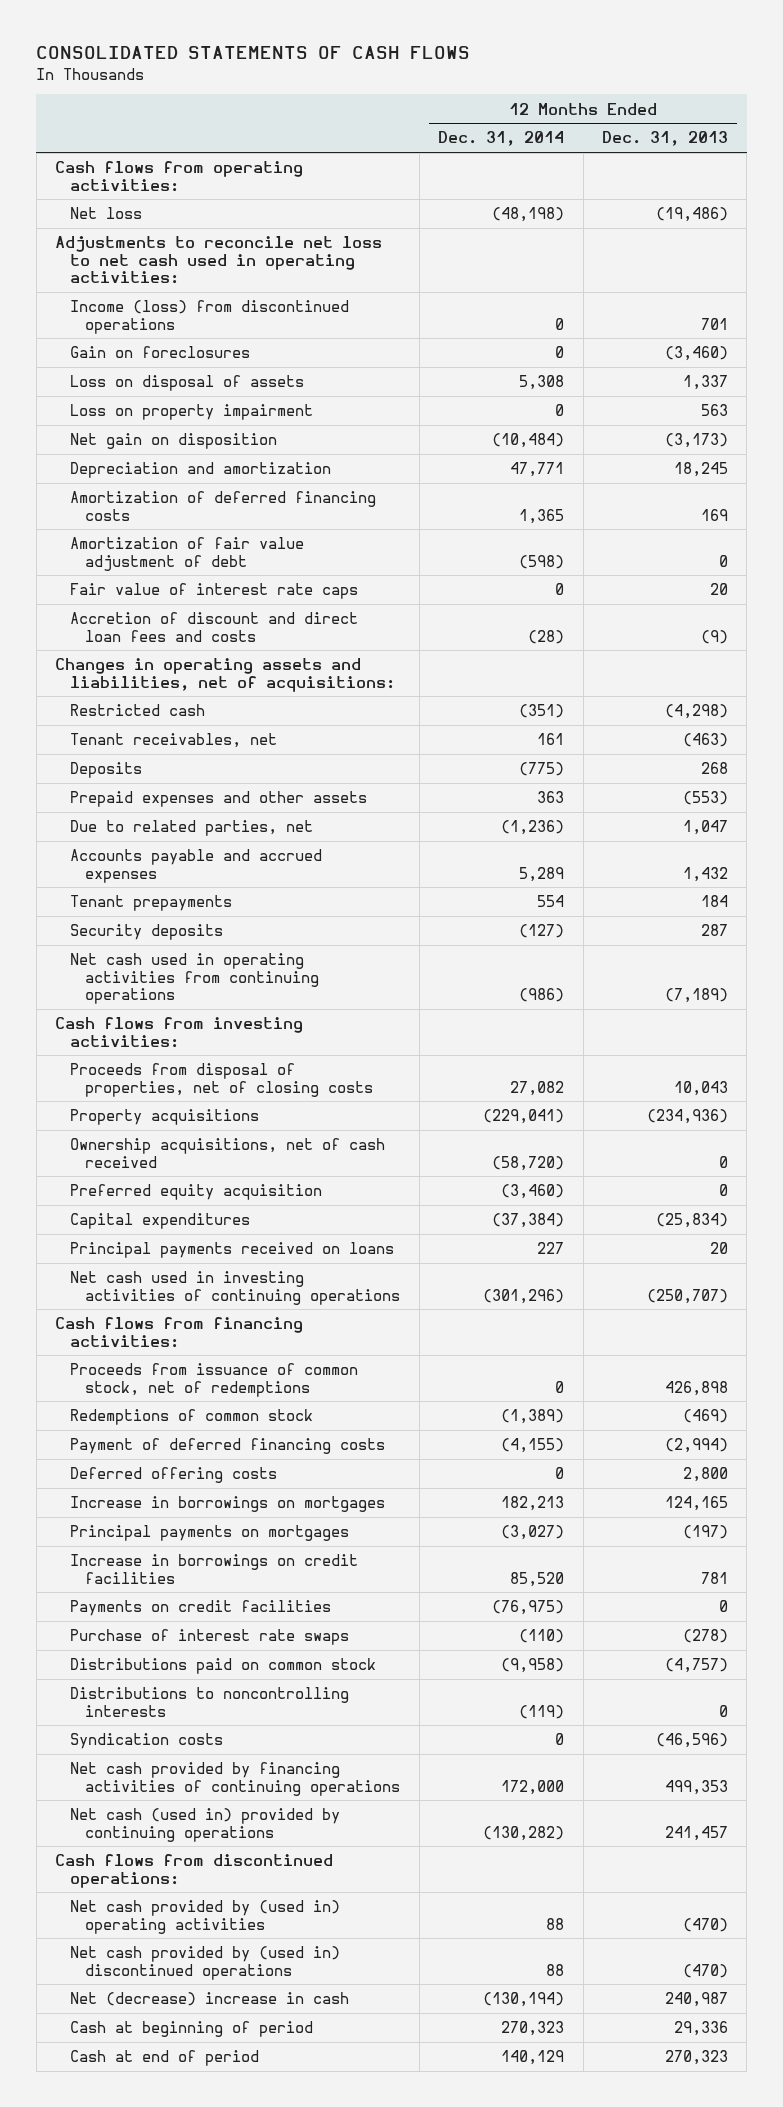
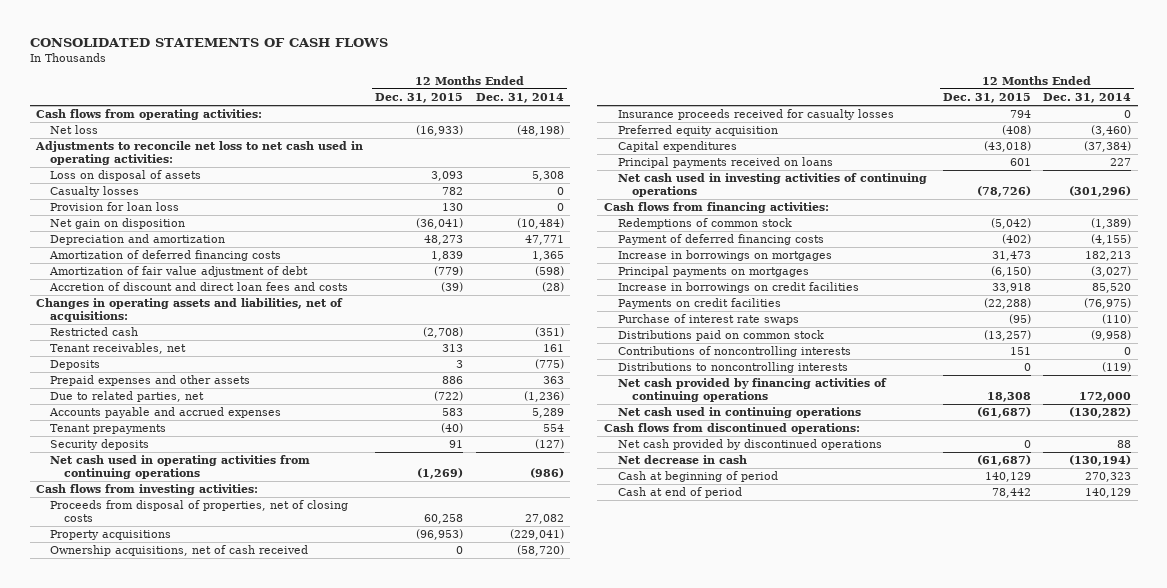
- | 12 Months Ended Dec. 31, 2014 | 12 Months Ended Dec. 31, 2013
+ | 12 Months Ended Dec. 31, 2015 | 12 Months Ended Dec. 31, 2014
- Income (loss) from discontinued operations | 0 | 701
- Gain on foreclosures | 0 | (3,460)
- Loss on property impairment | 0 | 563
+ Casualty losses | 782 | 0
+ Provision for loan loss | 130 | 0
- Fair value of interest rate caps | 0 | 20
+ Insurance proceeds received for casualty losses | 794 | 0
- Proceeds from issuance of common stock, net of redemptions | 0 | 426,898
- Deferred offering costs | 0 | 2,800
+ Contributions of noncontrolling interests | 151 | 0
- Syndication costs | 0 | (46,596)
- Net cash (used in) provided by continuing operations | (130,282) | 241,457
+ Net cash used in continuing operations | (61,687) | (130,282)
- Net cash provided by (used in) operating activities | 88 | (470)
- Net cash provided by (used in) discontinued operations | 88 | (470)
- Net (decrease) increase in cash | (130,194) | 240,987
+ Net cash provided by discontinued operations | 0 | 88
+ Net decrease in cash | (61,687) | (130,194)

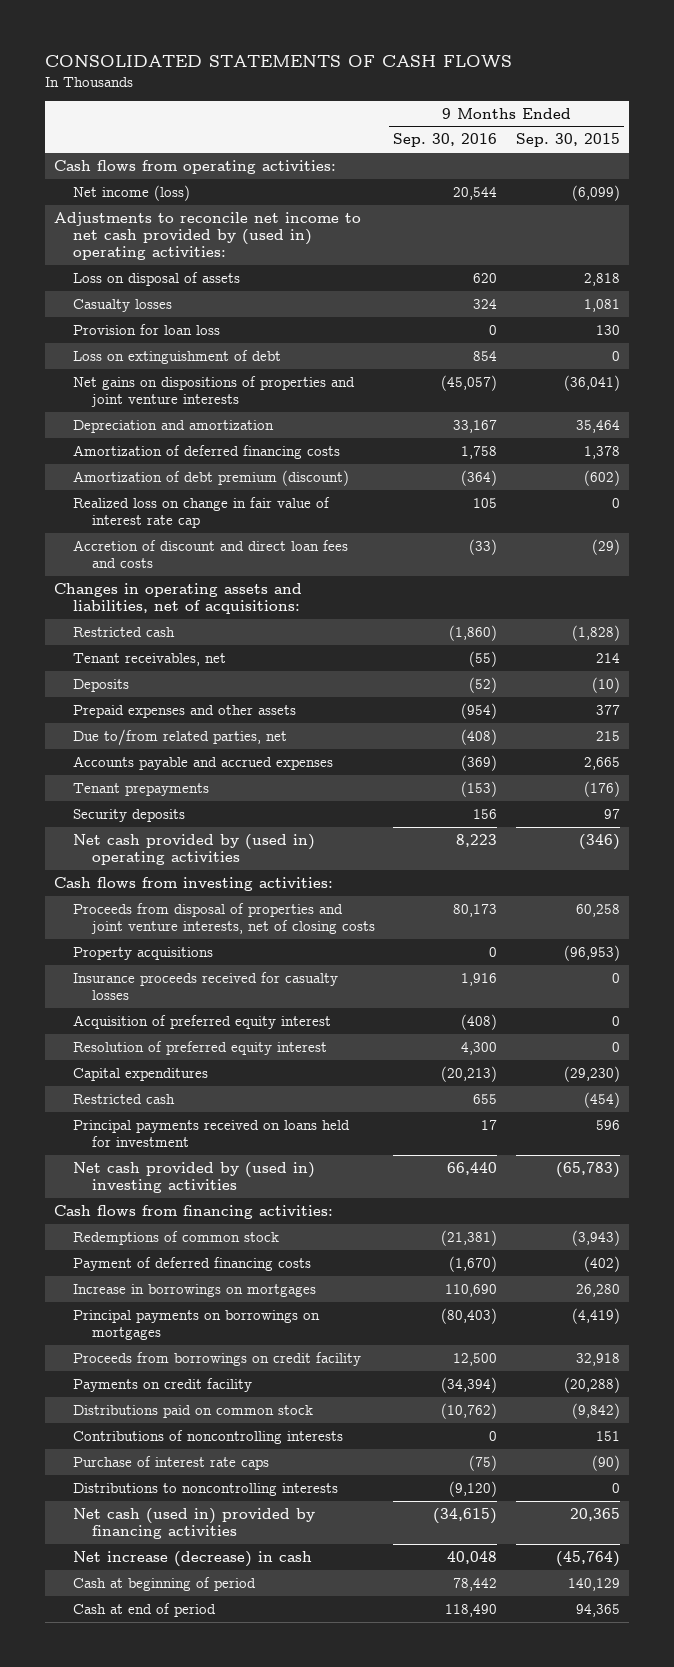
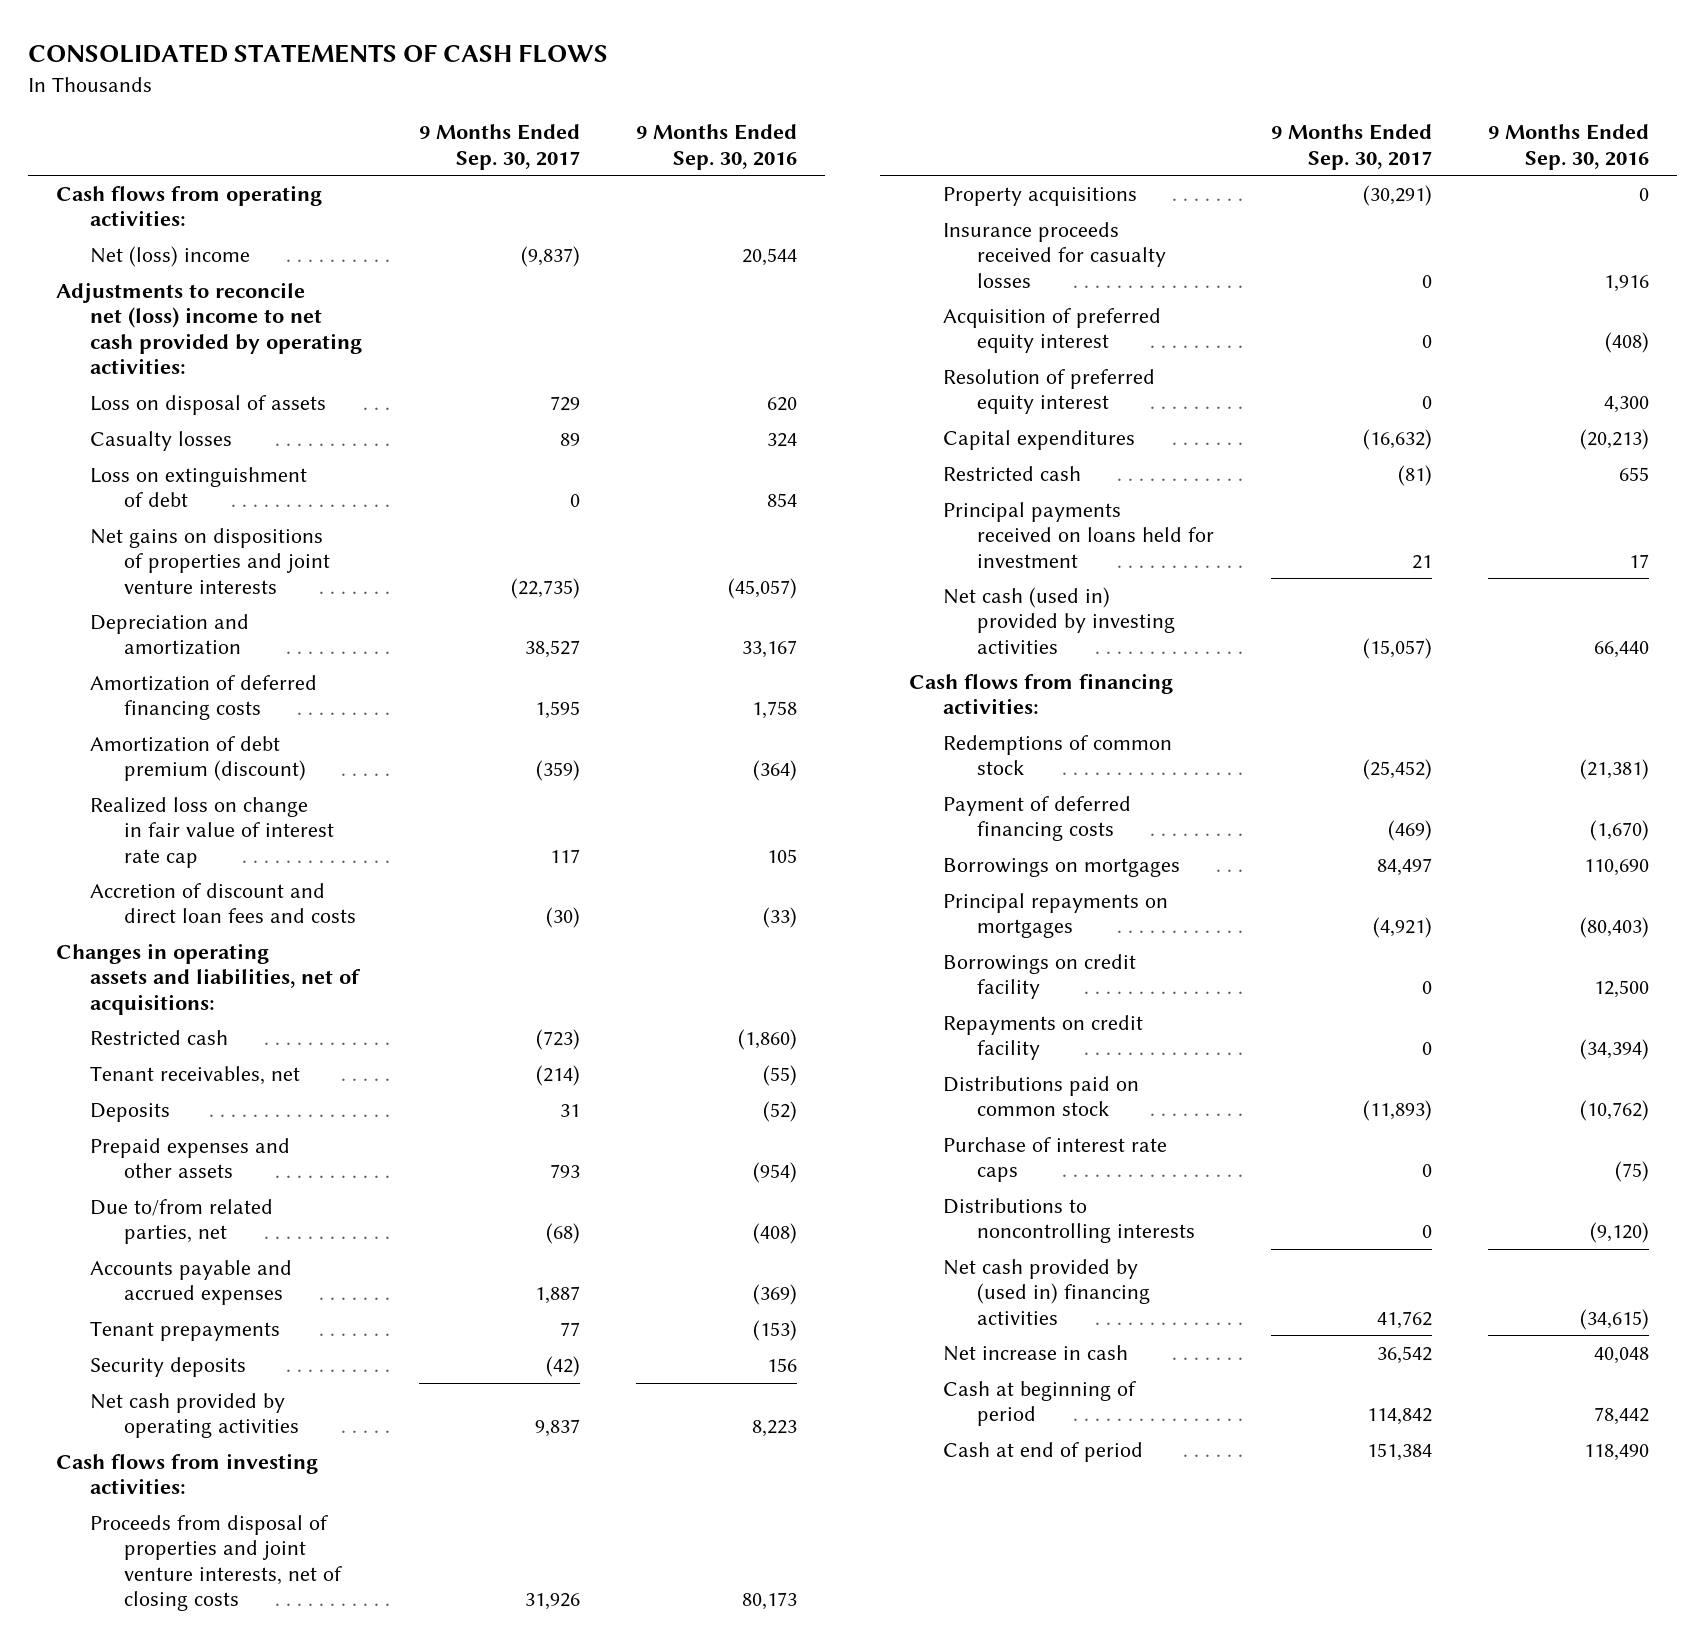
- | 9 Months Ended Sep. 30, 2016 | 9 Months Ended Sep. 30, 2015
+ | 9 Months Ended Sep. 30, 2017 | 9 Months Ended Sep. 30, 2016
- Net income (loss) | 20,544 | (6,099)
- Adjustments to reconcile net income to net cash provided by (used in) operating activities:
+ Net (loss) income | (9,837) | 20,544
+ Adjustments to reconcile net (loss) income to net cash provided by operating activities:
- Provision for loan loss | 0 | 130
- Net cash provided by (used in) operating activities | 8,223 | (346)
+ Net cash provided by operating activities | 9,837 | 8,223
- Net cash provided by (used in) investing activities | 66,440 | (65,783)
+ Net cash (used in) provided by investing activities | (15,057) | 66,440
- Increase in borrowings on mortgages | 110,690 | 26,280
- Principal payments on borrowings on mortgages | (80,403) | (4,419)
- Proceeds from borrowings on credit facility | 12,500 | 32,918
- Payments on credit facility | (34,394) | (20,288)
+ Borrowings on mortgages | 84,497 | 110,690
+ Principal repayments on mortgages | (4,921) | (80,403)
+ Borrowings on credit facility | 0 | 12,500
+ Repayments on credit facility | 0 | (34,394)
- Contributions of noncontrolling interests | 0 | 151
- Net cash (used in) provided by financing activities | (34,615) | 20,365
- Net increase (decrease) in cash | 40,048 | (45,764)
+ Net cash provided by (used in) financing activities | 41,762 | (34,615)
+ Net increase in cash | 36,542 | 40,048

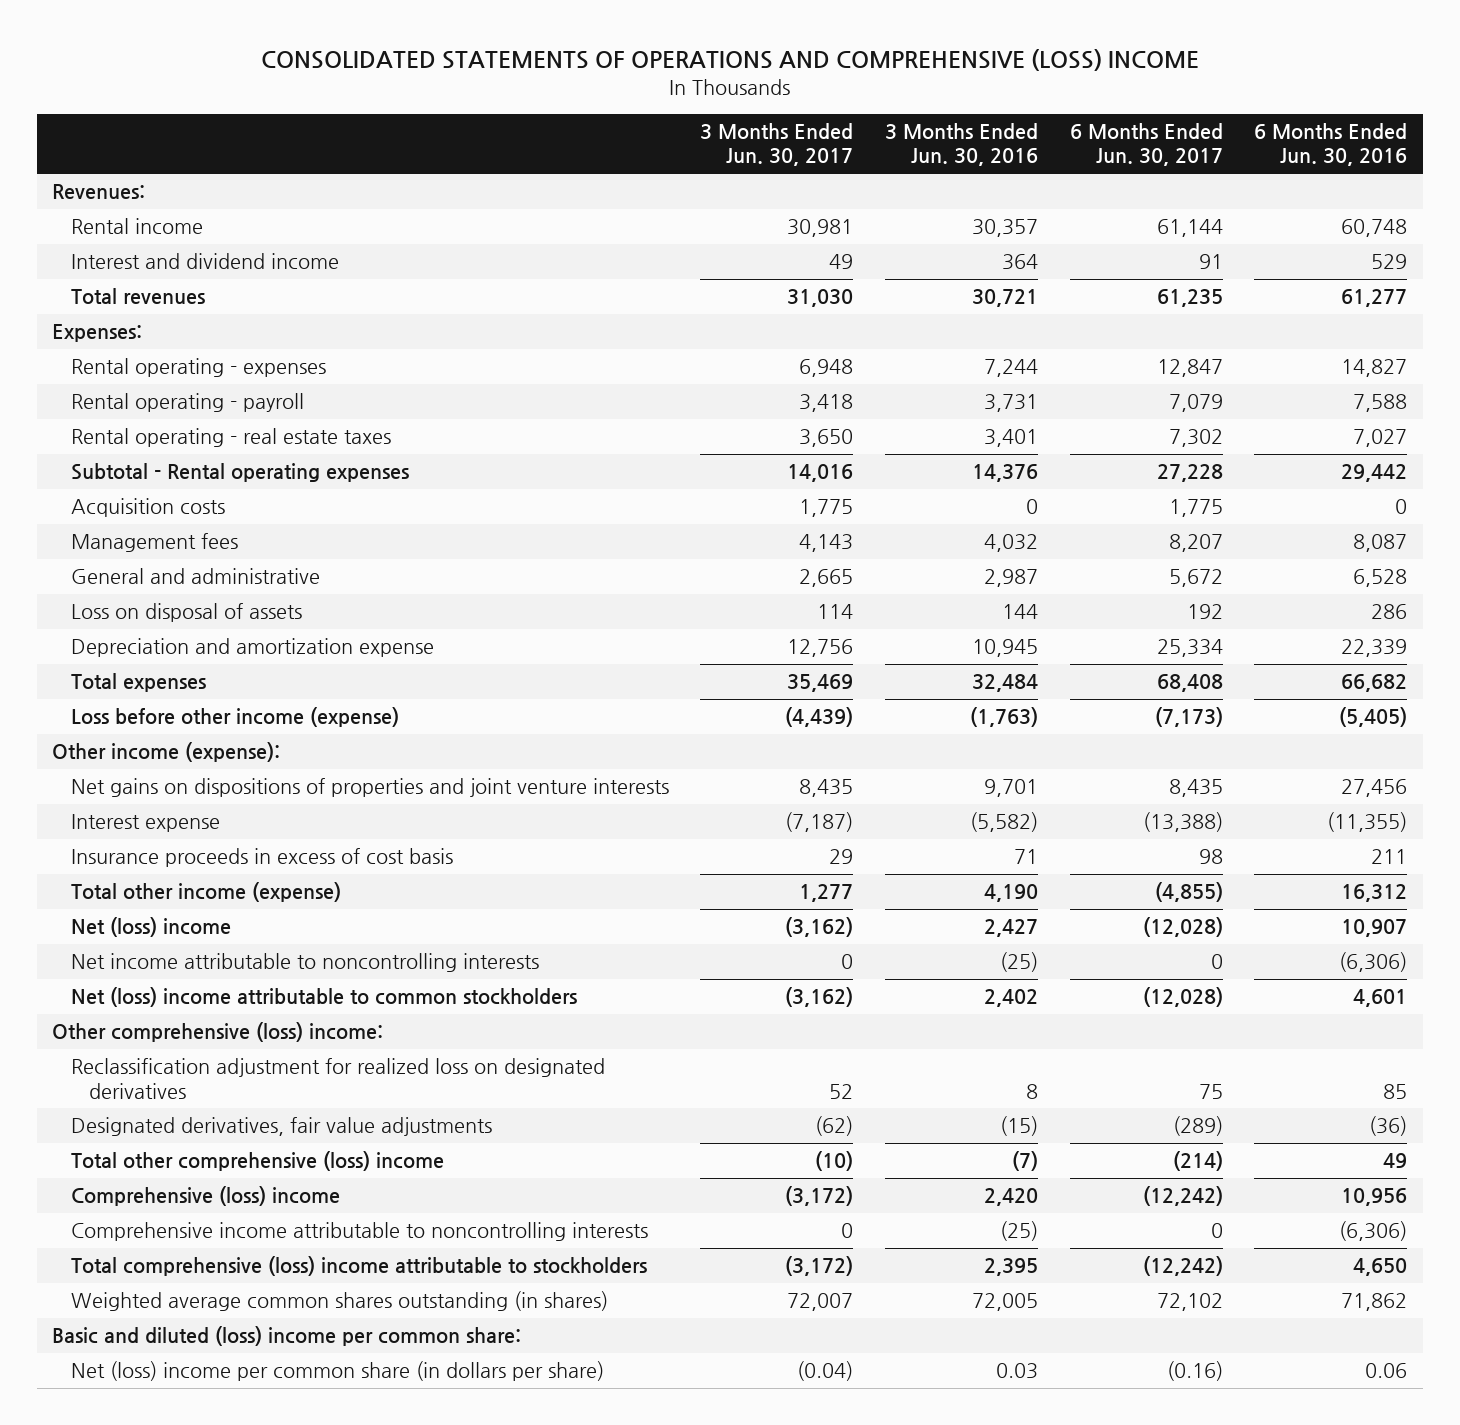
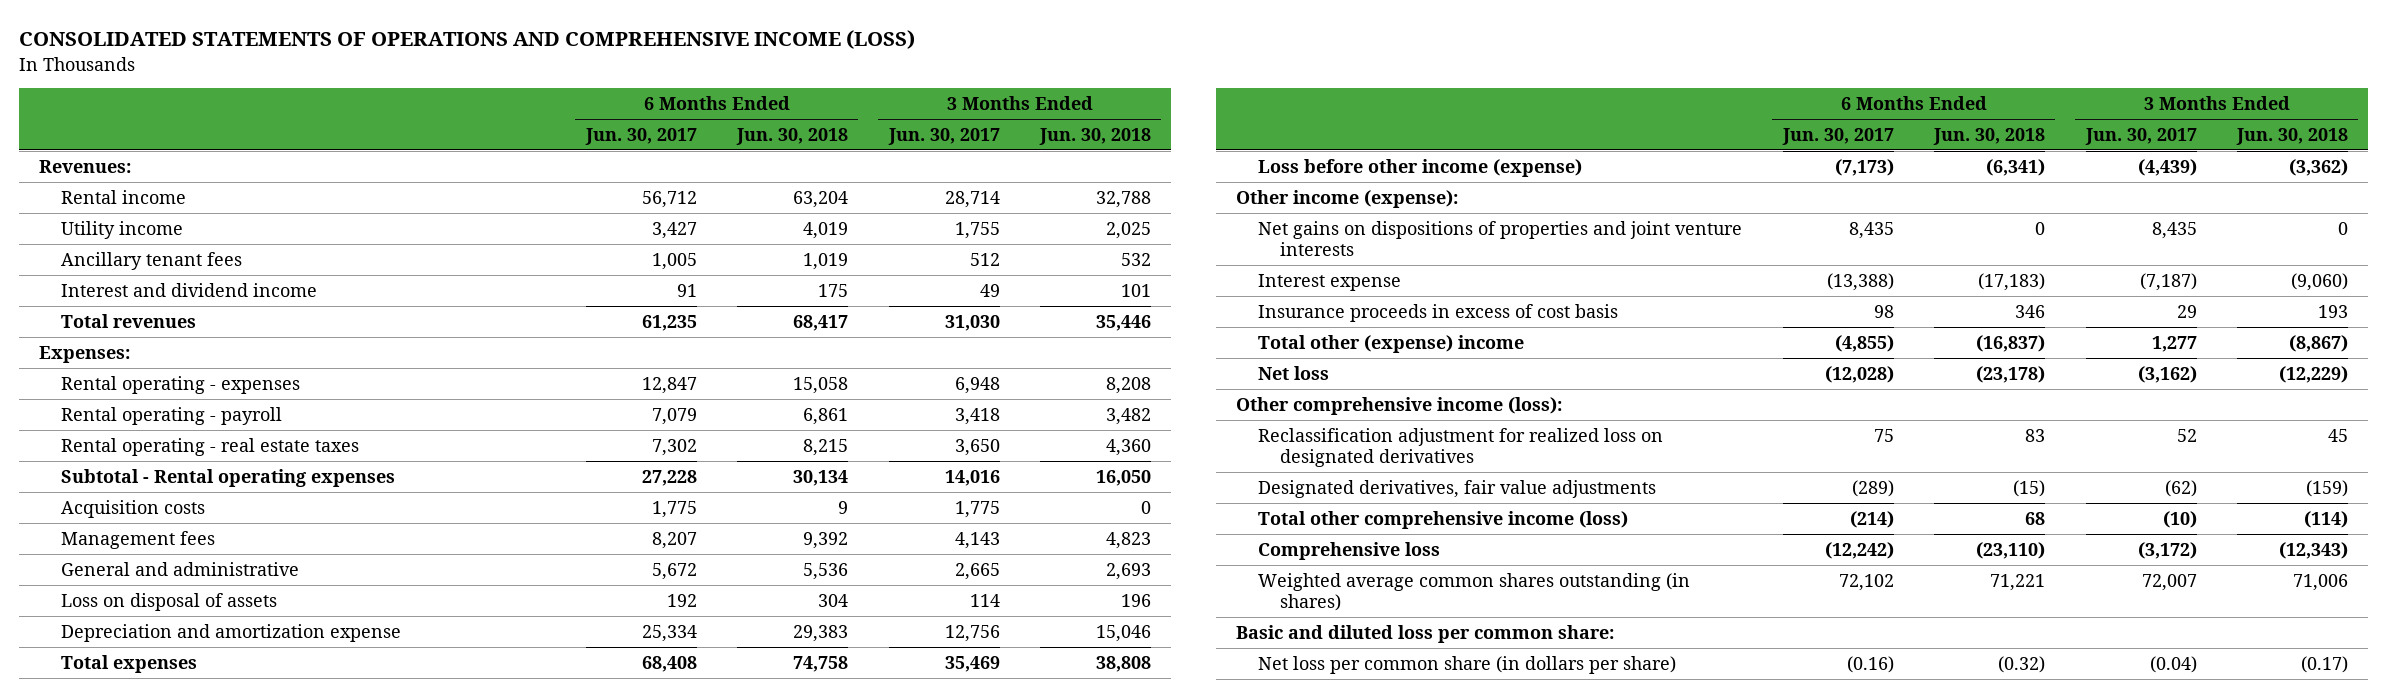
- CONSOLIDATED STATEMENTS OF OPERATIONS AND COMPREHENSIVE (LOSS) INCOME
+ CONSOLIDATED STATEMENTS OF OPERATIONS AND COMPREHENSIVE INCOME (LOSS)
- | 3 Months Ended Jun. 30, 2017 | 3 Months Ended Jun. 30, 2016 | 6 Months Ended Jun. 30, 2017 | 6 Months Ended Jun. 30, 2016
+ | 6 Months Ended Jun. 30, 2017 | 6 Months Ended Jun. 30, 2018 | 3 Months Ended Jun. 30, 2017 | 3 Months Ended Jun. 30, 2018
- Rental income | 30,981 | 30,357 | 61,144 | 60,748
+ Rental income | 56,712 | 63,204 | 28,714 | 32,788
+ Utility income | 3,427 | 4,019 | 1,755 | 2,025
+ Ancillary tenant fees | 1,005 | 1,019 | 512 | 532
- Total other income (expense) | 1,277 | 4,190 | (4,855) | 16,312
- Net (loss) income | (3,162) | 2,427 | (12,028) | 10,907
- Net income attributable to noncontrolling interests | 0 | (25) | 0 | (6,306)
- Net (loss) income attributable to common stockholders | (3,162) | 2,402 | (12,028) | 4,601
- Other comprehensive (loss) income:
+ Total other (expense) income | (4,855) | (16,837) | 1,277 | (8,867)
+ Net loss | (12,028) | (23,178) | (3,162) | (12,229)
+ Other comprehensive income (loss):
- Total other comprehensive (loss) income | (10) | (7) | (214) | 49
- Comprehensive (loss) income | (3,172) | 2,420 | (12,242) | 10,956
- Comprehensive income attributable to noncontrolling interests | 0 | (25) | 0 | (6,306)
- Total comprehensive (loss) income attributable to stockholders | (3,172) | 2,395 | (12,242) | 4,650
+ Total other comprehensive income (loss) | (214) | 68 | (10) | (114)
+ Comprehensive loss | (12,242) | (23,110) | (3,172) | (12,343)
- Basic and diluted (loss) income per common share:
- Net (loss) income per common share (in dollars per share) | (0.04) | 0.03 | (0.16) | 0.06
+ Basic and diluted loss per common share:
+ Net loss per common share (in dollars per share) | (0.16) | (0.32) | (0.04) | (0.17)

